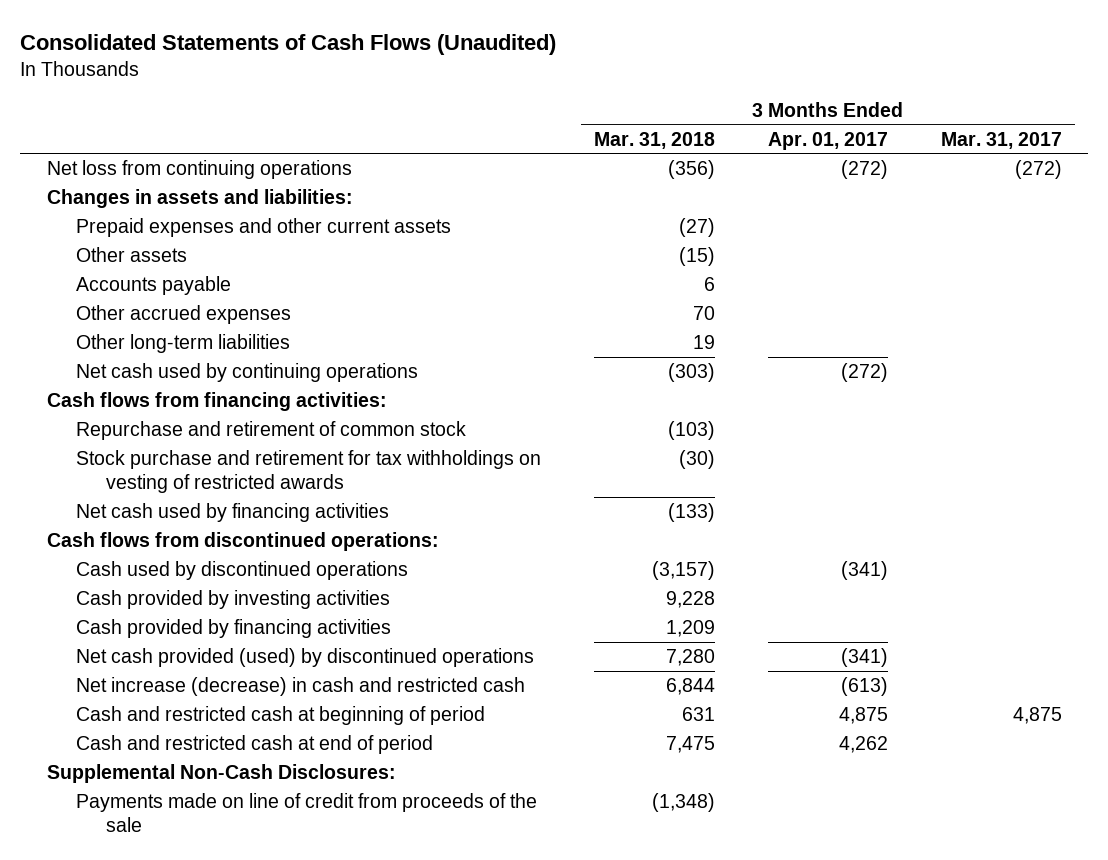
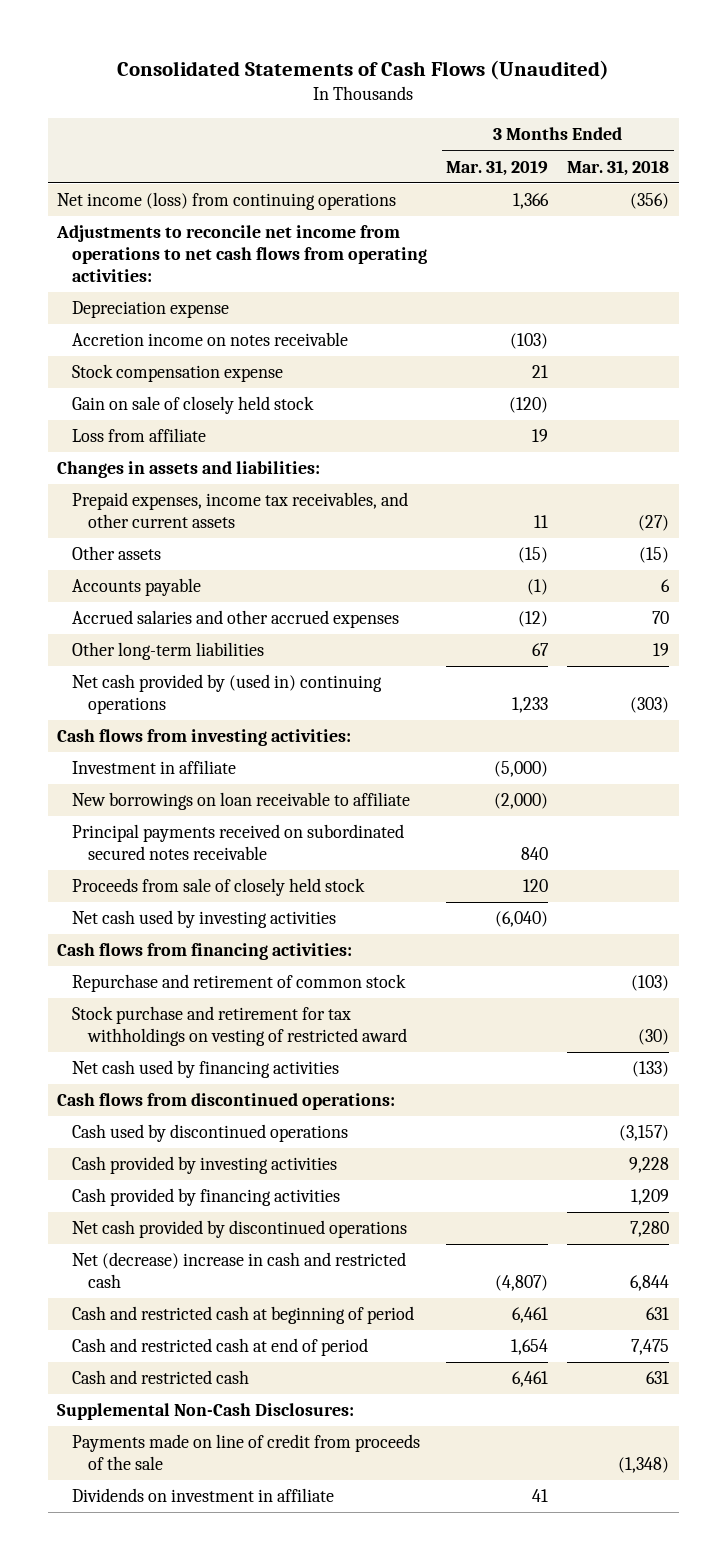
- | 3 Months Ended Mar. 31, 2018 | 3 Months Ended Apr. 01, 2017 | 3 Months Ended Mar. 31, 2017
+ | 3 Months Ended Mar. 31, 2019 | 3 Months Ended Mar. 31, 2018
- Net loss from continuing operations | (356) | (272) | (272)
+ Net income (loss) from continuing operations | 1,366 | (356)
+ Adjustments to reconcile net income from operations to net cash flows from operating activities:
+ Depreciation expense
+ Accretion income on notes receivable | (103) |
+ Stock compensation expense | 21 |
+ Gain on sale of closely held stock | (120) |
+ Loss from affiliate | 19 |
- Prepaid expenses and other current assets | (27) | |
+ Prepaid expenses, income tax receivables, and other current assets | 11 | (27)
- Other accrued expenses | 70 | |
+ Accrued salaries and other accrued expenses | (12) | 70
- Net cash used by continuing operations | (303) | (272) |
+ Net cash provided by (used in) continuing operations | 1,233 | (303)
+ Cash flows from investing activities:
+ Investment in affiliate | (5,000) |
+ New borrowings on loan receivable to affiliate | (2,000) |
+ Principal payments received on subordinated secured notes receivable | 840 |
+ Proceeds from sale of closely held stock | 120 |
+ Net cash used by investing activities | (6,040) |
- Stock purchase and retirement for tax withholdings on vesting of restricted awards | (30) | |
+ Stock purchase and retirement for tax withholdings on vesting of restricted award | | (30)
- Net cash provided (used) by discontinued operations | 7,280 | (341) |
- Net increase (decrease) in cash and restricted cash | 6,844 | (613) |
+ Net cash provided by discontinued operations | | 7,280
+ Net (decrease) increase in cash and restricted cash | (4,807) | 6,844
+ Cash and restricted cash | 6,461 | 631
+ Dividends on investment in affiliate | 41 |

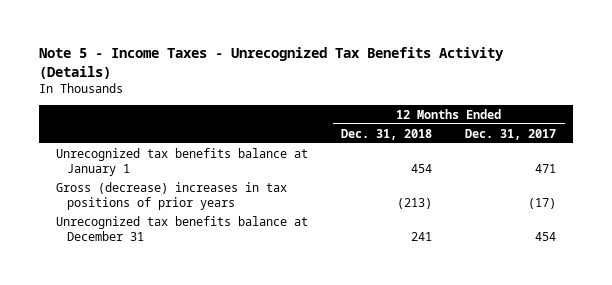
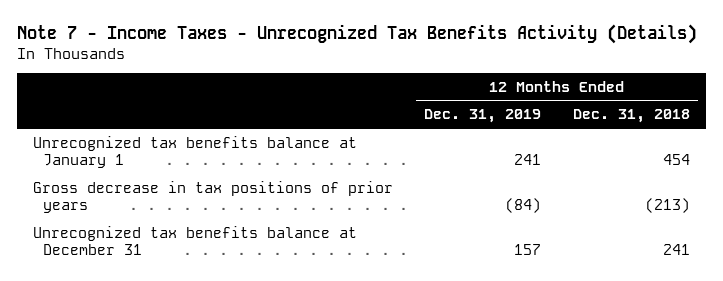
- Note 5 - Income Taxes - Unrecognized Tax Benefits Activity (Details)
+ Note 7 - Income Taxes - Unrecognized Tax Benefits Activity (Details)
- | 12 Months Ended Dec. 31, 2018 | 12 Months Ended Dec. 31, 2017
+ | 12 Months Ended Dec. 31, 2019 | 12 Months Ended Dec. 31, 2018
- Gross (decrease) increases in tax positions of prior years | (213) | (17)
+ Gross decrease in tax positions of prior years | (84) | (213)

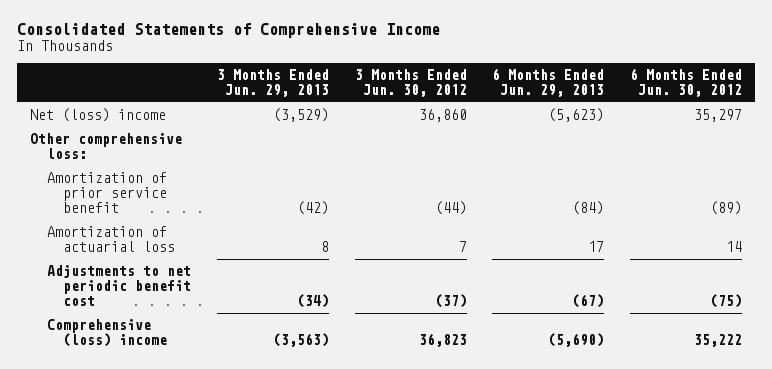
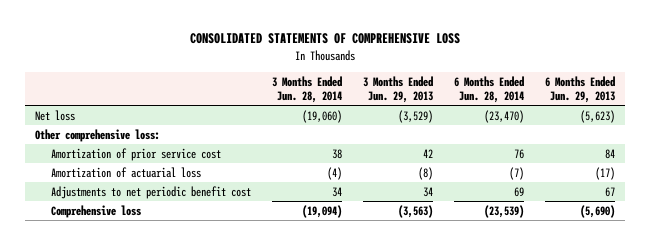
- Consolidated Statements of Comprehensive Income
+ CONSOLIDATED STATEMENTS OF COMPREHENSIVE LOSS
- | 3 Months Ended Jun. 29, 2013 | 3 Months Ended Jun. 30, 2012 | 6 Months Ended Jun. 29, 2013 | 6 Months Ended Jun. 30, 2012
+ | 3 Months Ended Jun. 28, 2014 | 3 Months Ended Jun. 29, 2013 | 6 Months Ended Jun. 28, 2014 | 6 Months Ended Jun. 29, 2013
- Net (loss) income | (3,529) | 36,860 | (5,623) | 35,297
+ Net loss | (19,060) | (3,529) | (23,470) | (5,623)
- Amortization of prior service benefit | (42) | (44) | (84) | (89)
- Amortization of actuarial loss | 8 | 7 | 17 | 14
- Adjustments to net periodic benefit cost | (34) | (37) | (67) | (75)
- Comprehensive (loss) income | (3,563) | 36,823 | (5,690) | 35,222
+ Amortization of prior service cost | 38 | 42 | 76 | 84
+ Amortization of actuarial loss | (4) | (8) | (7) | (17)
+ Adjustments to net periodic benefit cost | 34 | 34 | 69 | 67
+ Comprehensive loss | (19,094) | (3,563) | (23,539) | (5,690)

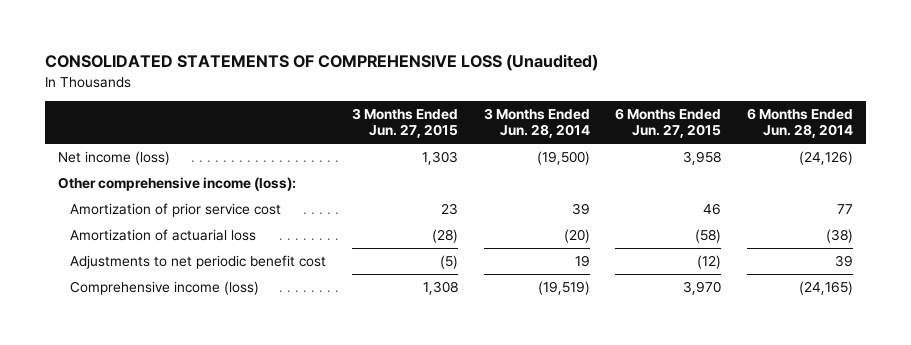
- CONSOLIDATED STATEMENTS OF COMPREHENSIVE LOSS
+ CONSOLIDATED STATEMENTS OF COMPREHENSIVE LOSS (Unaudited)
- | 3 Months Ended Jun. 28, 2014 | 3 Months Ended Jun. 29, 2013 | 6 Months Ended Jun. 28, 2014 | 6 Months Ended Jun. 29, 2013
+ | 3 Months Ended Jun. 27, 2015 | 3 Months Ended Jun. 28, 2014 | 6 Months Ended Jun. 27, 2015 | 6 Months Ended Jun. 28, 2014
- Net loss | (19,060) | (3,529) | (23,470) | (5,623)
- Other comprehensive loss:
- Amortization of prior service cost | 38 | 42 | 76 | 84
- Amortization of actuarial loss | (4) | (8) | (7) | (17)
- Adjustments to net periodic benefit cost | 34 | 34 | 69 | 67
- Comprehensive loss | (19,094) | (3,563) | (23,539) | (5,690)
+ Net income (loss) | 1,303 | (19,500) | 3,958 | (24,126)
+ Other comprehensive income (loss):
+ Amortization of prior service cost | 23 | 39 | 46 | 77
+ Amortization of actuarial loss | (28) | (20) | (58) | (38)
+ Adjustments to net periodic benefit cost | (5) | 19 | (12) | 39
+ Comprehensive income (loss) | 1,308 | (19,519) | 3,970 | (24,165)

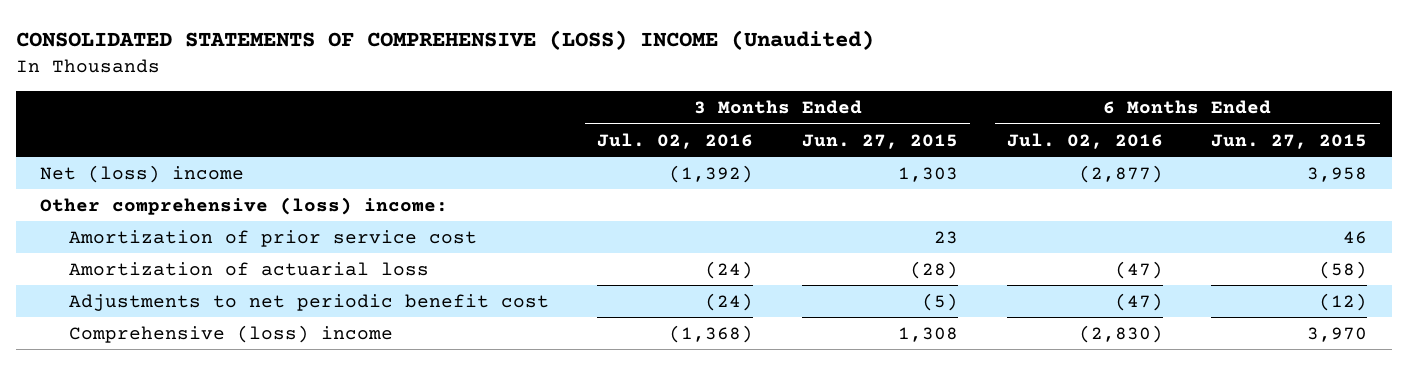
- CONSOLIDATED STATEMENTS OF COMPREHENSIVE LOSS (Unaudited)
+ CONSOLIDATED STATEMENTS OF COMPREHENSIVE (LOSS) INCOME (Unaudited)
- | 3 Months Ended Jun. 27, 2015 | 3 Months Ended Jun. 28, 2014 | 6 Months Ended Jun. 27, 2015 | 6 Months Ended Jun. 28, 2014
+ | 3 Months Ended Jul. 02, 2016 | 3 Months Ended Jun. 27, 2015 | 6 Months Ended Jul. 02, 2016 | 6 Months Ended Jun. 27, 2015
- Net income (loss) | 1,303 | (19,500) | 3,958 | (24,126)
- Other comprehensive income (loss):
+ Net (loss) income | (1,392) | 1,303 | (2,877) | 3,958
+ Other comprehensive (loss) income:
- Comprehensive income (loss) | 1,308 | (19,519) | 3,970 | (24,165)
+ Comprehensive (loss) income | (1,368) | 1,308 | (2,830) | 3,970

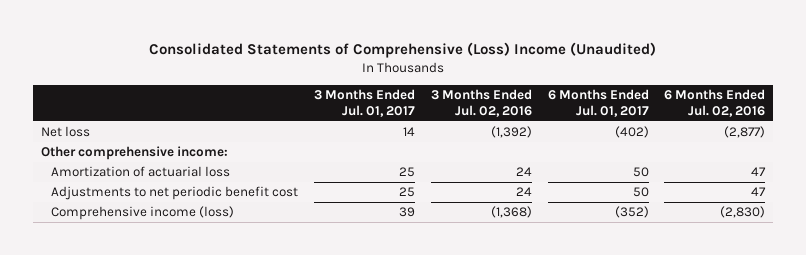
- CONSOLIDATED STATEMENTS OF COMPREHENSIVE (LOSS) INCOME (Unaudited)
+ Consolidated Statements of Comprehensive (Loss) Income (Unaudited)
- | 3 Months Ended Jul. 02, 2016 | 3 Months Ended Jun. 27, 2015 | 6 Months Ended Jul. 02, 2016 | 6 Months Ended Jun. 27, 2015
+ | 3 Months Ended Jul. 01, 2017 | 3 Months Ended Jul. 02, 2016 | 6 Months Ended Jul. 01, 2017 | 6 Months Ended Jul. 02, 2016
- Net (loss) income | (1,392) | 1,303 | (2,877) | 3,958
- Other comprehensive (loss) income:
- Amortization of prior service cost | | 23 | | 46
- Amortization of actuarial loss | (24) | (28) | (47) | (58)
- Adjustments to net periodic benefit cost | (24) | (5) | (47) | (12)
- Comprehensive (loss) income | (1,368) | 1,308 | (2,830) | 3,970
+ Net loss | 14 | (1,392) | (402) | (2,877)
+ Other comprehensive income:
+ Amortization of actuarial loss | 25 | 24 | 50 | 47
+ Adjustments to net periodic benefit cost | 25 | 24 | 50 | 47
+ Comprehensive income (loss) | 39 | (1,368) | (352) | (2,830)

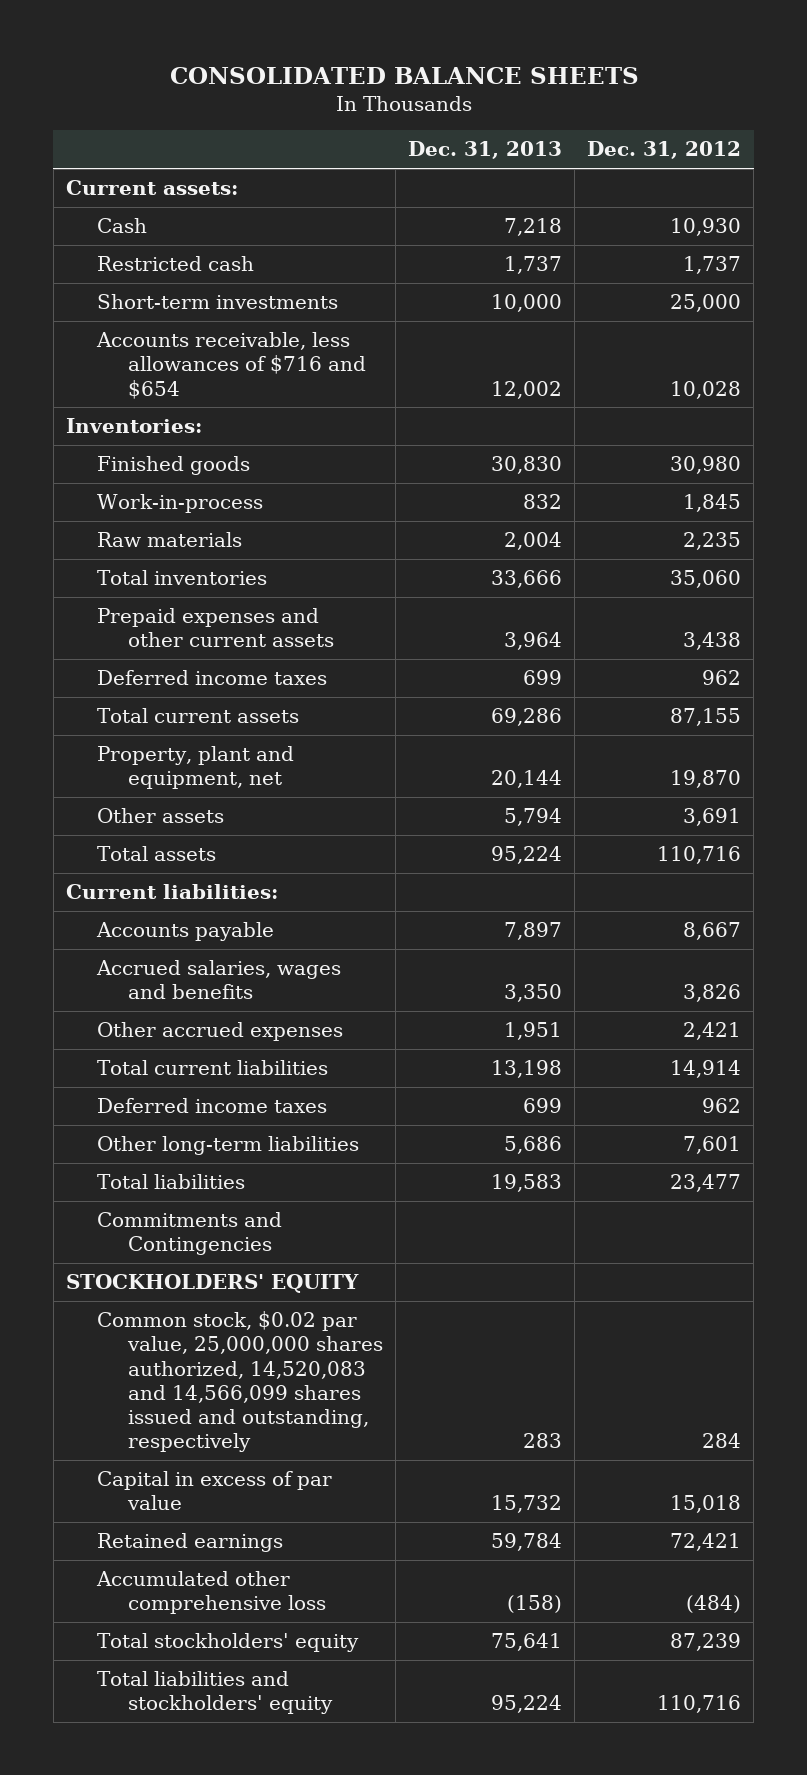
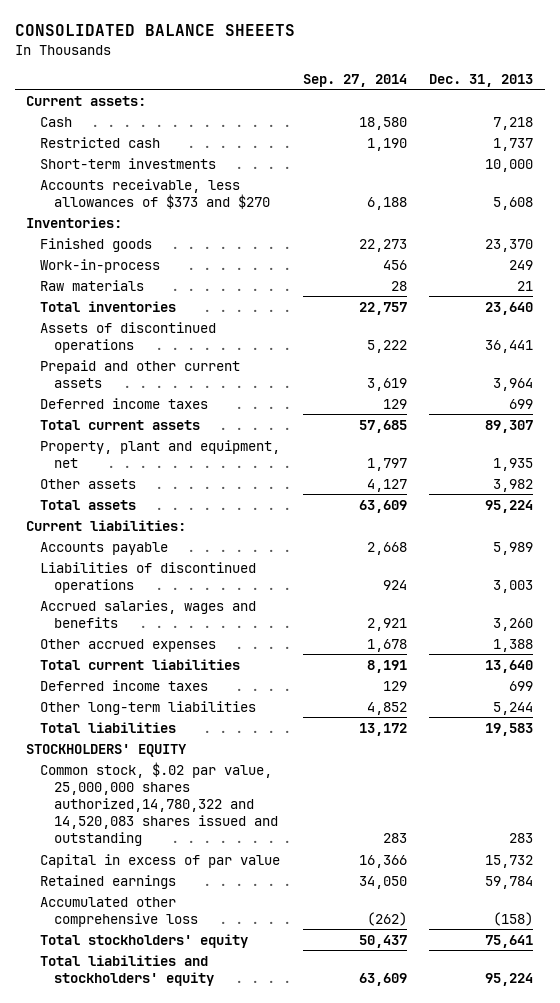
- CONSOLIDATED BALANCE SHEETS
+ CONSOLIDATED BALANCE SHEEETS
- | Dec. 31, 2013 | Dec. 31, 2012
+ | Sep. 27, 2014 | Dec. 31, 2013
- Accounts receivable, less allowances of $716 and $654 | 12,002 | 10,028
+ Accounts receivable, less allowances of $373 and $270 | 6,188 | 5,608
- Finished goods | 30,830 | 30,980
- Work-in-process | 832 | 1,845
- Raw materials | 2,004 | 2,235
- Total inventories | 33,666 | 35,060
- Prepaid expenses and other current assets | 3,964 | 3,438
+ Finished goods | 22,273 | 23,370
+ Work-in-process | 456 | 249
+ Raw materials | 28 | 21
+ Total inventories | 22,757 | 23,640
+ Assets of discontinued operations | 5,222 | 36,441
+ Prepaid and other current assets | 3,619 | 3,964
- Total current assets | 69,286 | 87,155
- Property, plant and equipment, net | 20,144 | 19,870
- Other assets | 5,794 | 3,691
+ Total current assets | 57,685 | 89,307
+ Property, plant and equipment, net | 1,797 | 1,935
+ Other assets | 4,127 | 3,982
- Accounts payable | 7,897 | 8,667
- Accrued salaries, wages and benefits | 3,350 | 3,826
- Other accrued expenses | 1,951 | 2,421
- Total current liabilities | 13,198 | 14,914
+ Accounts payable | 2,668 | 5,989
+ Liabilities of discontinued operations | 924 | 3,003
+ Accrued salaries, wages and benefits | 2,921 | 3,260
+ Other accrued expenses | 1,678 | 1,388
+ Total current liabilities | 8,191 | 13,640
- Other long-term liabilities | 5,686 | 7,601
+ Other long-term liabilities | 4,852 | 5,244
- Commitments and Contingencies
- Common stock, $0.02 par value, 25,000,000 shares authorized, 14,520,083 and 14,566,099 shares issued and outstanding, respectively | 283 | 284
+ Common stock, $.02 par value, 25,000,000 shares authorized,14,780,322 and 14,520,083 shares issued and outstanding | 283 | 283

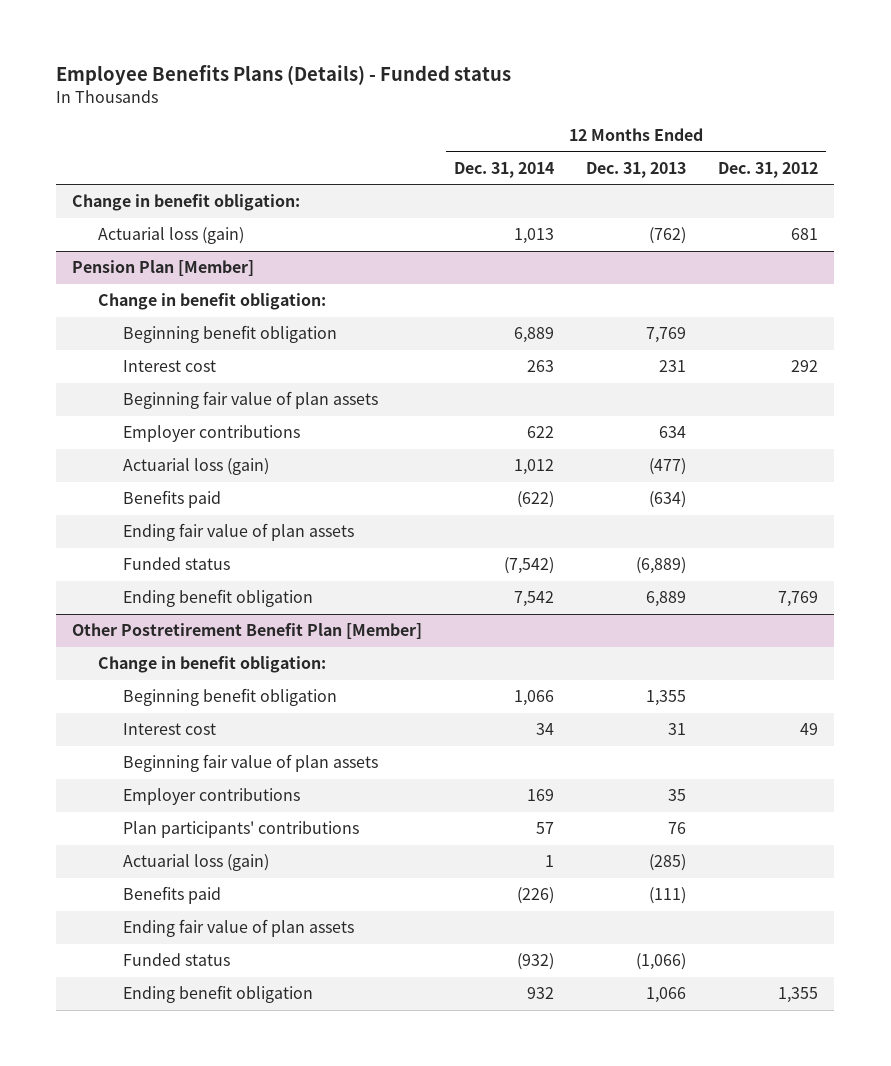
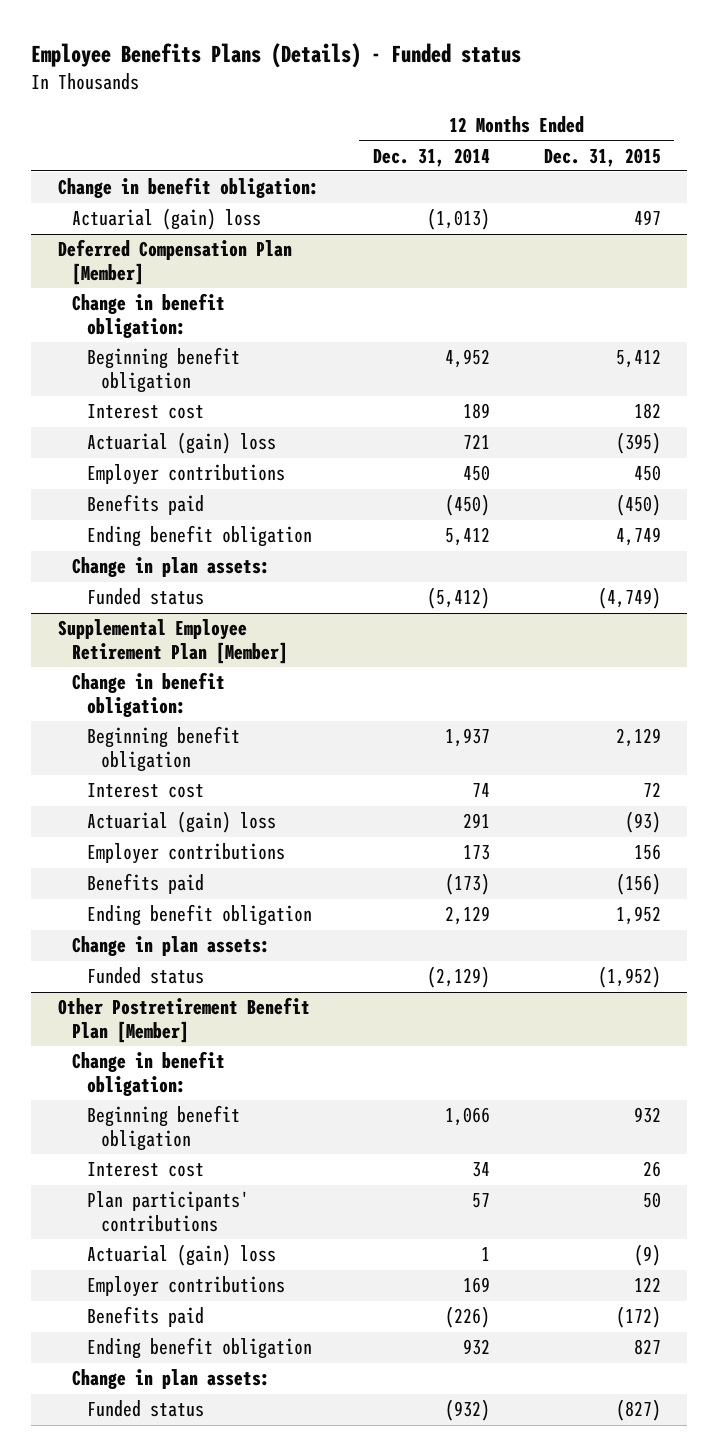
- | 12 Months Ended Dec. 31, 2014 | 12 Months Ended Dec. 31, 2013 | 12 Months Ended Dec. 31, 2012
+ | 12 Months Ended Dec. 31, 2014 | 12 Months Ended Dec. 31, 2015
- Actuarial loss (gain) | 1,013 | (762) | 681
- Pension Plan [Member]
+ Actuarial (gain) loss | (1,013) | 497
+ Deferred Compensation Plan [Member]
- Beginning benefit obligation | 6,889 | 7,769 |
- Interest cost | 263 | 231 | 292
- Beginning fair value of plan assets
- Employer contributions | 622 | 634 |
- Actuarial loss (gain) | 1,012 | (477) |
- Benefits paid | (622) | (634) |
- Ending fair value of plan assets
- Funded status | (7,542) | (6,889) |
- Ending benefit obligation | 7,542 | 6,889 | 7,769
+ Beginning benefit obligation | 4,952 | 5,412
+ Interest cost | 189 | 182
+ Actuarial (gain) loss | 721 | (395)
+ Employer contributions | 450 | 450
+ Benefits paid | (450) | (450)
+ Ending benefit obligation | 5,412 | 4,749
+ Change in plan assets:
+ Funded status | (5,412) | (4,749)
+ Supplemental Employee Retirement Plan [Member]
+ Change in benefit obligation:
+ Beginning benefit obligation | 1,937 | 2,129
+ Interest cost | 74 | 72
+ Actuarial (gain) loss | 291 | (93)
+ Employer contributions | 173 | 156
+ Benefits paid | (173) | (156)
+ Ending benefit obligation | 2,129 | 1,952
+ Change in plan assets:
+ Funded status | (2,129) | (1,952)
@ Other Postretirement Benefit Plan [Member]
- Beginning fair value of plan assets
- Actuarial loss (gain) | 1 | (285) |
+ Actuarial (gain) loss | 1 | (9)
moved down: Employer contributions | 169 | 122
- Ending fair value of plan assets
+ Change in plan assets:
moved down: Funded status | (932) | (827)

